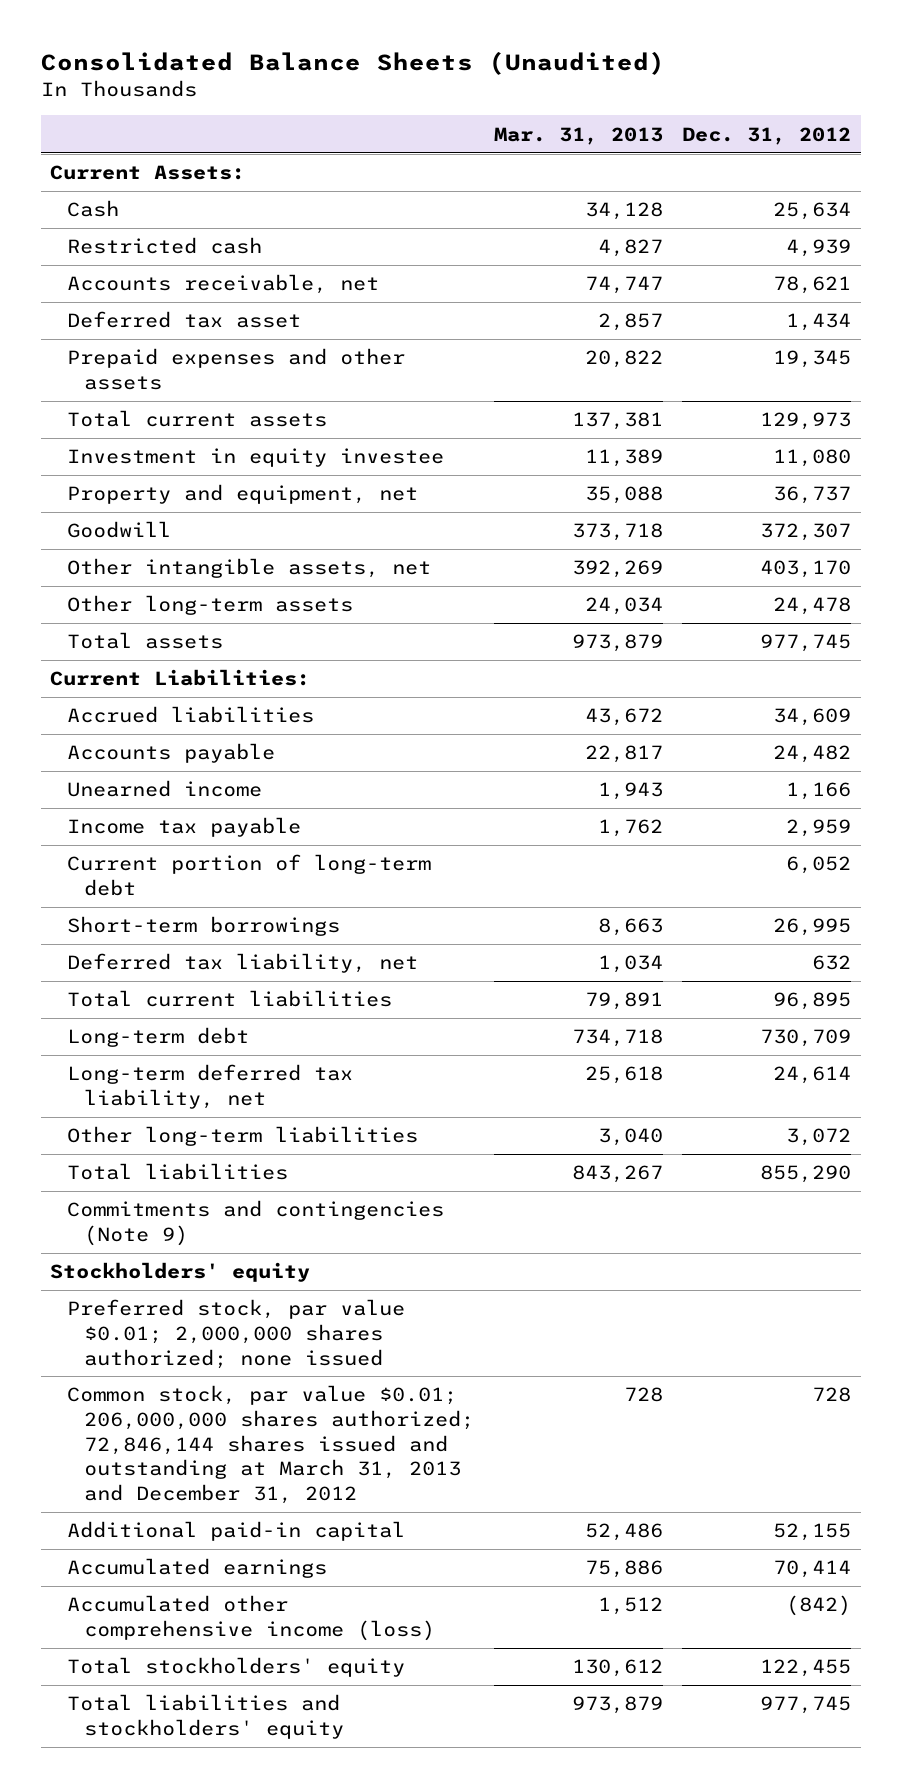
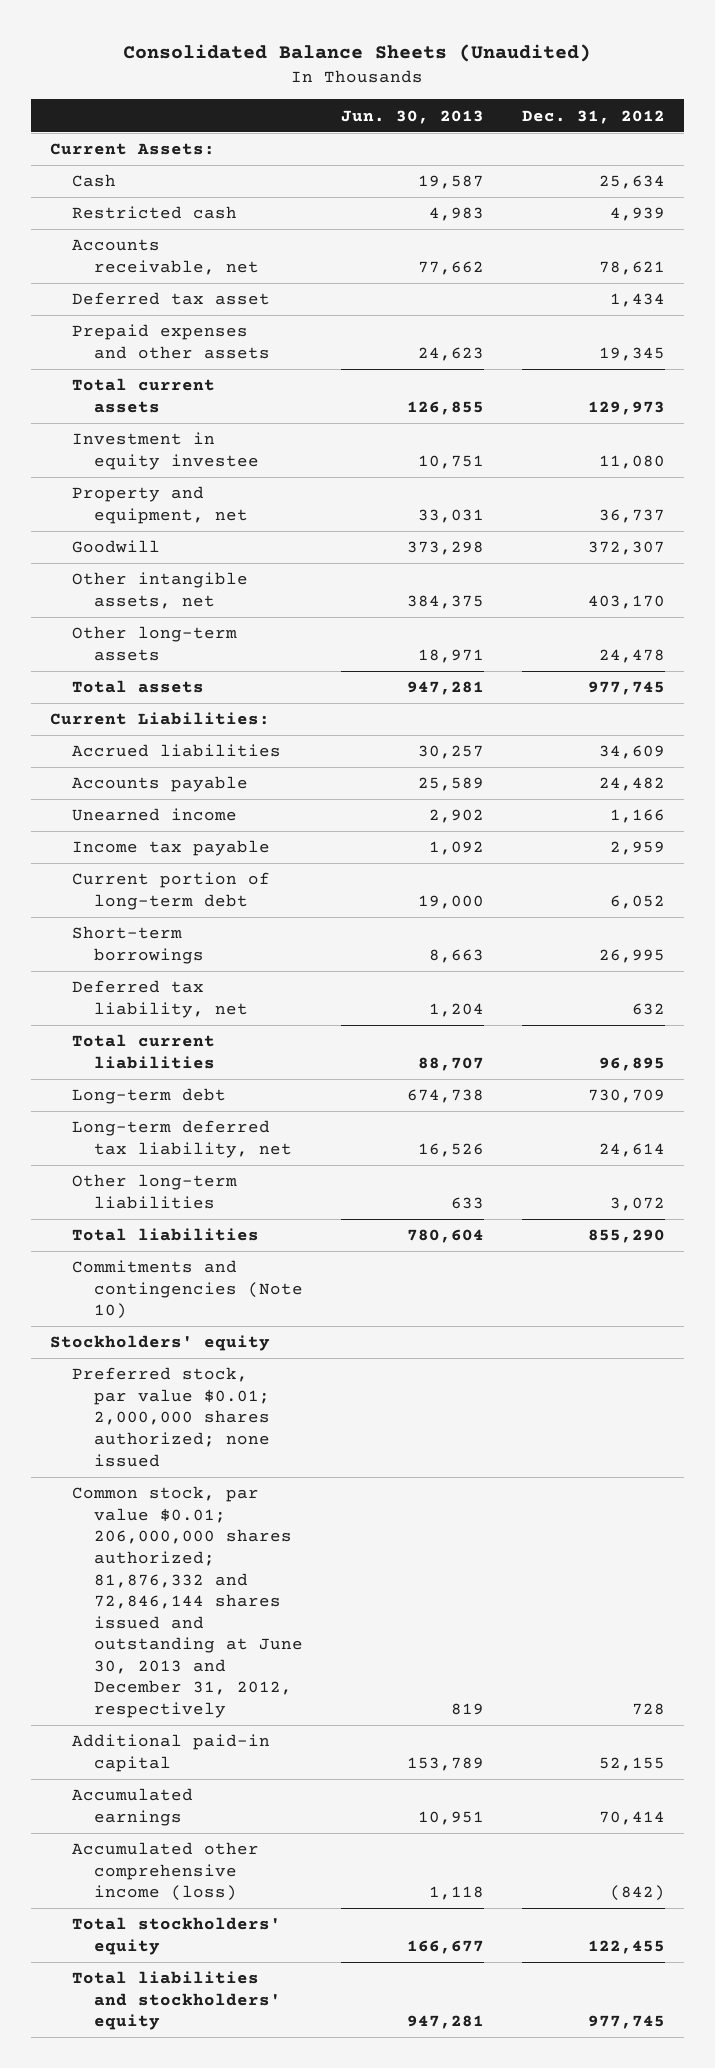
- | Mar. 31, 2013 | Dec. 31, 2012
+ | Jun. 30, 2013 | Dec. 31, 2012
- Commitments and contingencies (Note 9)
+ Commitments and contingencies (Note 10)
- Common stock, par value $0.01; 206,000,000 shares authorized; 72,846,144 shares issued and outstanding at March 31, 2013 and December 31, 2012 | 728 | 728
+ Common stock, par value $0.01; 206,000,000 shares authorized; 81,876,332 and 72,846,144 shares issued and outstanding at June 30, 2013 and December 31, 2012, respectively | 819 | 728

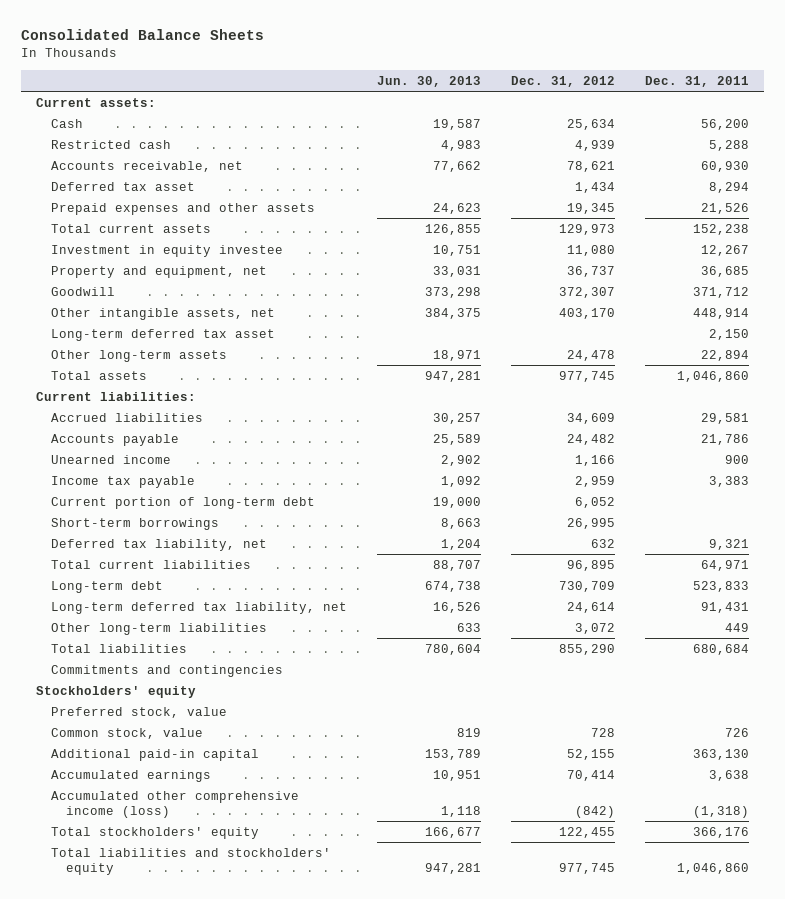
- Consolidated Balance Sheets (Unaudited)
+ Consolidated Balance Sheets
- | Jun. 30, 2013 | Dec. 31, 2012
+ | Jun. 30, 2013 | Dec. 31, 2012 | Dec. 31, 2011
- Current Assets:
+ Current assets:
+ Long-term deferred tax asset | | | 2,150
- Current Liabilities:
+ Current liabilities:
- Commitments and contingencies (Note 10)
+ Commitments and contingencies
- Preferred stock, par value $0.01; 2,000,000 shares authorized; none issued
- Common stock, par value $0.01; 206,000,000 shares authorized; 81,876,332 and 72,846,144 shares issued and outstanding at June 30, 2013 and December 31, 2012, respectively | 819 | 728
+ Preferred stock, value
+ Common stock, value | 819 | 728 | 726

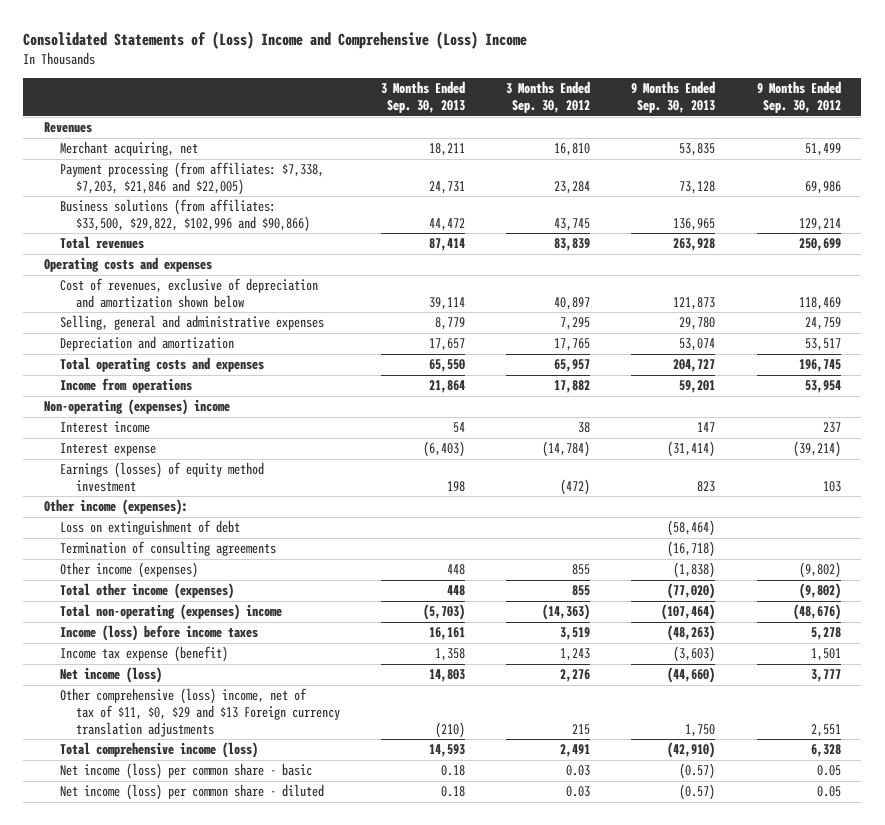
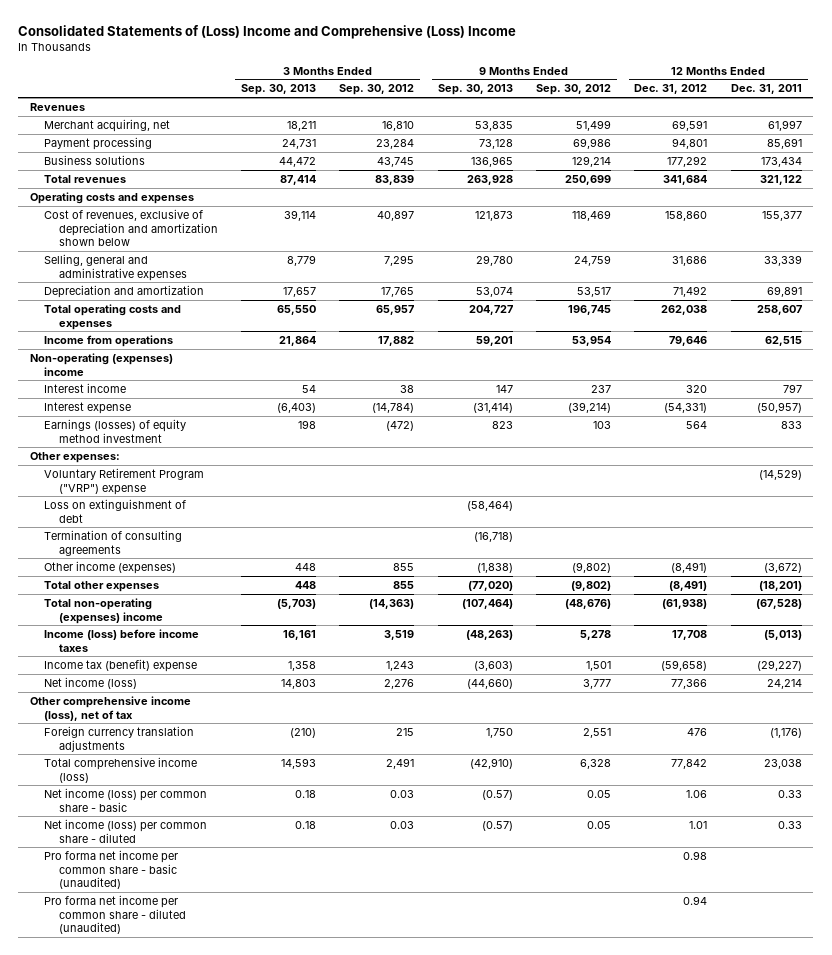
- | 3 Months Ended Sep. 30, 2013 | 3 Months Ended Sep. 30, 2012 | 9 Months Ended Sep. 30, 2013 | 9 Months Ended Sep. 30, 2012
+ | 3 Months Ended Sep. 30, 2013 | 3 Months Ended Sep. 30, 2012 | 9 Months Ended Sep. 30, 2013 | 9 Months Ended Sep. 30, 2012 | 12 Months Ended Dec. 31, 2012 | 12 Months Ended Dec. 31, 2011
- Payment processing (from affiliates: $7,338, $7,203, $21,846 and $22,005) | 24,731 | 23,284 | 73,128 | 69,986
- Business solutions (from affiliates: $33,500, $29,822, $102,996 and $90,866) | 44,472 | 43,745 | 136,965 | 129,214
+ Payment processing | 24,731 | 23,284 | 73,128 | 69,986 | 94,801 | 85,691
+ Business solutions | 44,472 | 43,745 | 136,965 | 129,214 | 177,292 | 173,434
- Other income (expenses):
+ Other expenses:
+ Voluntary Retirement Program ("VRP") expense | | | | | | (14,529)
- Total other income (expenses) | 448 | 855 | (77,020) | (9,802)
+ Total other expenses | 448 | 855 | (77,020) | (9,802) | (8,491) | (18,201)
- Income tax expense (benefit) | 1,358 | 1,243 | (3,603) | 1,501
+ Income tax (benefit) expense | 1,358 | 1,243 | (3,603) | 1,501 | (59,658) | (29,227)
- Other comprehensive (loss) income, net of tax of $11, $0, $29 and $13 Foreign currency translation adjustments | (210) | 215 | 1,750 | 2,551
+ Other comprehensive income (loss), net of tax
+ Foreign currency translation adjustments | (210) | 215 | 1,750 | 2,551 | 476 | (1,176)
+ Pro forma net income per common share - basic (unaudited) | | | | | 0.98 |
+ Pro forma net income per common share - diluted (unaudited) | | | | | 0.94 |

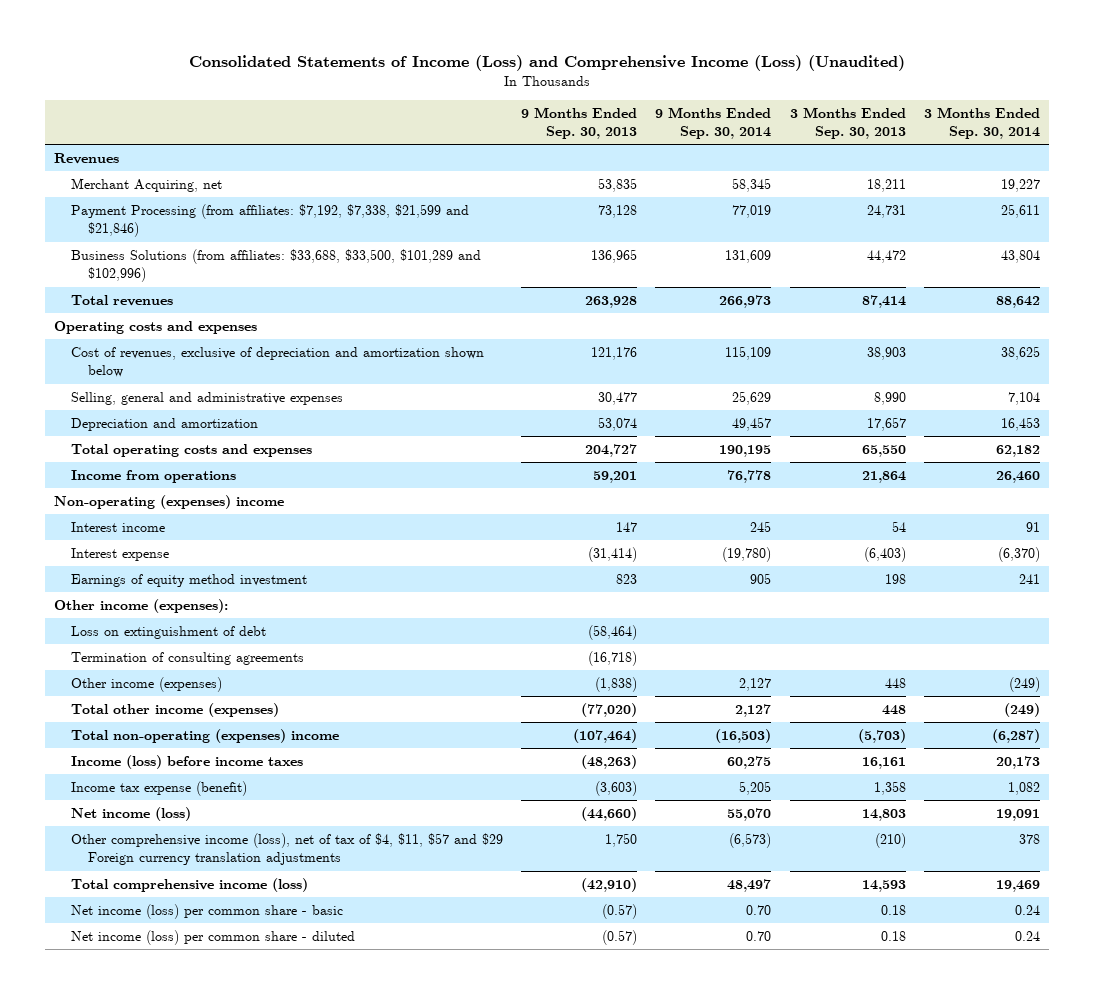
- Consolidated Statements of (Loss) Income and Comprehensive (Loss) Income
+ Consolidated Statements of Income (Loss) and Comprehensive Income (Loss) (Unaudited)
- | 3 Months Ended Sep. 30, 2013 | 3 Months Ended Sep. 30, 2012 | 9 Months Ended Sep. 30, 2013 | 9 Months Ended Sep. 30, 2012 | 12 Months Ended Dec. 31, 2012 | 12 Months Ended Dec. 31, 2011
+ | 9 Months Ended Sep. 30, 2013 | 9 Months Ended Sep. 30, 2014 | 3 Months Ended Sep. 30, 2013 | 3 Months Ended Sep. 30, 2014
- Merchant acquiring, net | 18,211 | 16,810 | 53,835 | 51,499 | 69,591 | 61,997
- Payment processing | 24,731 | 23,284 | 73,128 | 69,986 | 94,801 | 85,691
- Business solutions | 44,472 | 43,745 | 136,965 | 129,214 | 177,292 | 173,434
+ Merchant Acquiring, net | 53,835 | 58,345 | 18,211 | 19,227
+ Payment Processing (from affiliates: $7,192, $7,338, $21,599 and $21,846) | 73,128 | 77,019 | 24,731 | 25,611
+ Business Solutions (from affiliates: $33,688, $33,500, $101,289 and $102,996) | 136,965 | 131,609 | 44,472 | 43,804
- Cost of revenues, exclusive of depreciation and amortization shown below | 39,114 | 40,897 | 121,873 | 118,469 | 158,860 | 155,377
- Selling, general and administrative expenses | 8,779 | 7,295 | 29,780 | 24,759 | 31,686 | 33,339
+ Cost of revenues, exclusive of depreciation and amortization shown below | 121,176 | 115,109 | 38,903 | 38,625
+ Selling, general and administrative expenses | 30,477 | 25,629 | 8,990 | 7,104
- Earnings (losses) of equity method investment | 198 | (472) | 823 | 103 | 564 | 833
- Other expenses:
- Voluntary Retirement Program ("VRP") expense | | | | | | (14,529)
+ Earnings of equity method investment | 823 | 905 | 198 | 241
+ Other income (expenses):
- Total other expenses | 448 | 855 | (77,020) | (9,802) | (8,491) | (18,201)
+ Total other income (expenses) | (77,020) | 2,127 | 448 | (249)
- Income tax (benefit) expense | 1,358 | 1,243 | (3,603) | 1,501 | (59,658) | (29,227)
+ Income tax expense (benefit) | (3,603) | 5,205 | 1,358 | 1,082
- Other comprehensive income (loss), net of tax
- Foreign currency translation adjustments | (210) | 215 | 1,750 | 2,551 | 476 | (1,176)
+ Other comprehensive income (loss), net of tax of $4, $11, $57 and $29 Foreign currency translation adjustments | 1,750 | (6,573) | (210) | 378
- Pro forma net income per common share - basic (unaudited) | | | | | 0.98 |
- Pro forma net income per common share - diluted (unaudited) | | | | | 0.94 |

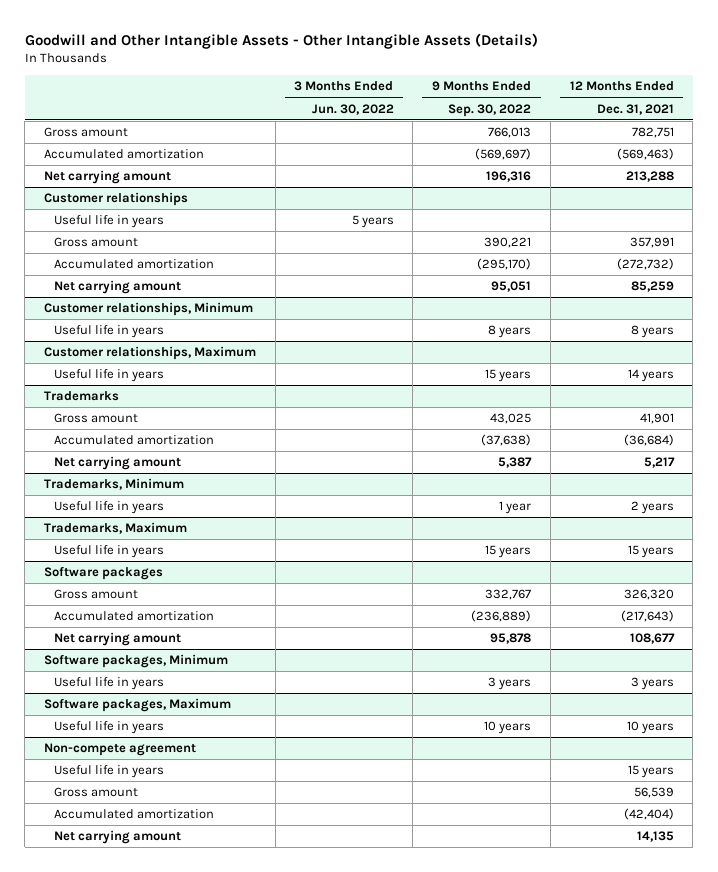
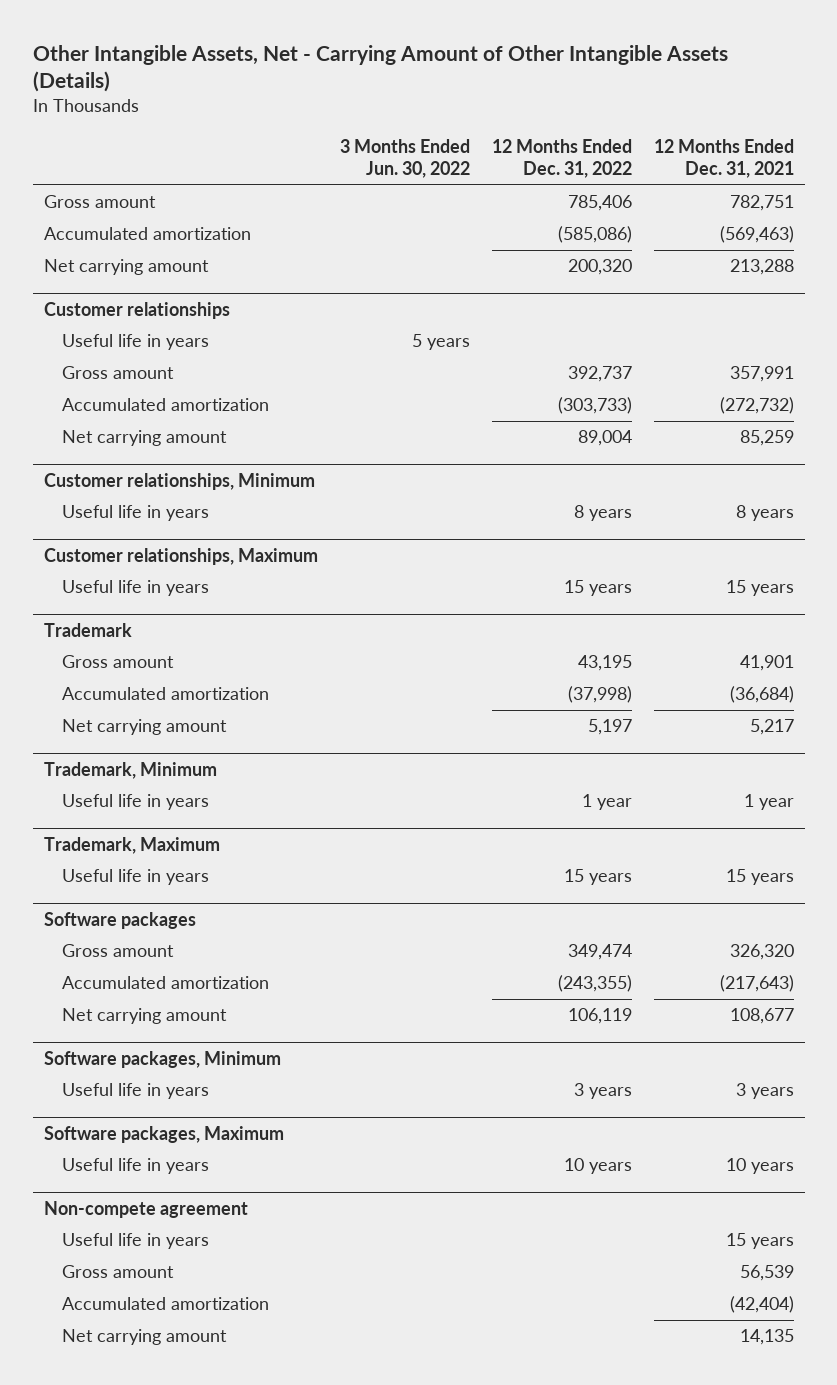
- Goodwill and Other Intangible Assets - Other Intangible Assets (Details)
+ Other Intangible Assets, Net - Carrying Amount of Other Intangible Assets (Details)
- | 3 Months Ended Jun. 30, 2022 | 9 Months Ended Sep. 30, 2022 | 12 Months Ended Dec. 31, 2021
+ | 3 Months Ended Jun. 30, 2022 | 12 Months Ended Dec. 31, 2022 | 12 Months Ended Dec. 31, 2021
@ Customer relationships, Maximum
- Useful life in years | | 15 years | 14 years
- Trademarks
@ Customer relationships, Maximum
+ Useful life in years | | 15 years | 15 years
+ Trademark
- Trademarks, Minimum
- Useful life in years | | 1 year | 2 years
- Trademarks, Maximum
+ Trademark, Minimum
+ Useful life in years | | 1 year | 1 year
+ Trademark, Maximum

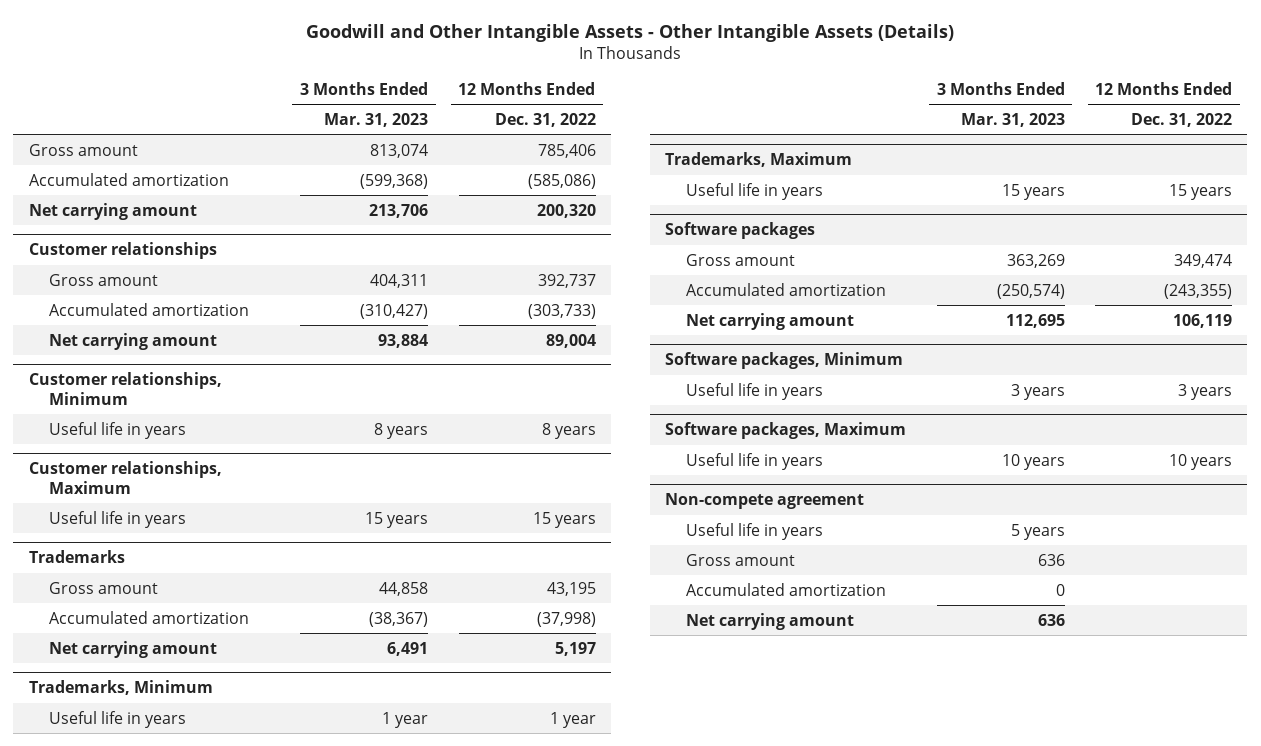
- Other Intangible Assets, Net - Carrying Amount of Other Intangible Assets (Details)
+ Goodwill and Other Intangible Assets - Other Intangible Assets (Details)
- | 3 Months Ended Jun. 30, 2022 | 12 Months Ended Dec. 31, 2022 | 12 Months Ended Dec. 31, 2021
+ | 3 Months Ended Mar. 31, 2023 | 12 Months Ended Dec. 31, 2022
@ Customer relationships
- Useful life in years | 5 years | |
- Trademark
+ Trademarks
- Trademark, Minimum
+ Trademarks, Minimum
- Trademark, Maximum
+ Trademarks, Maximum

